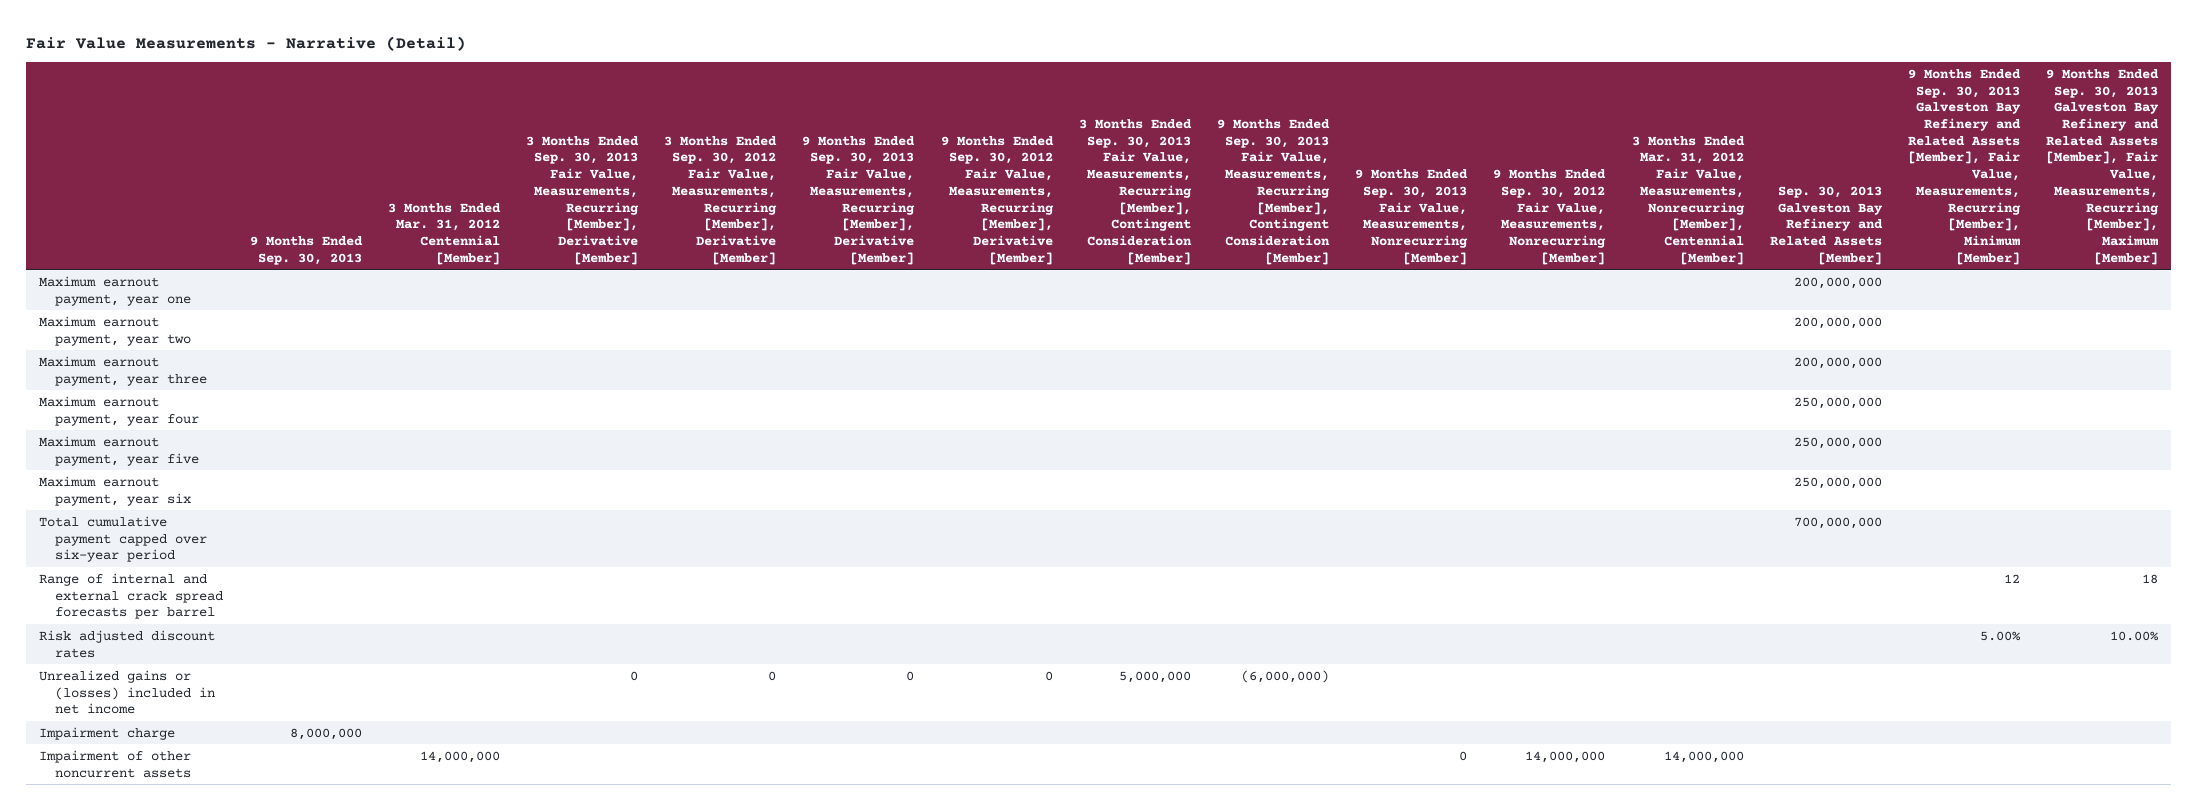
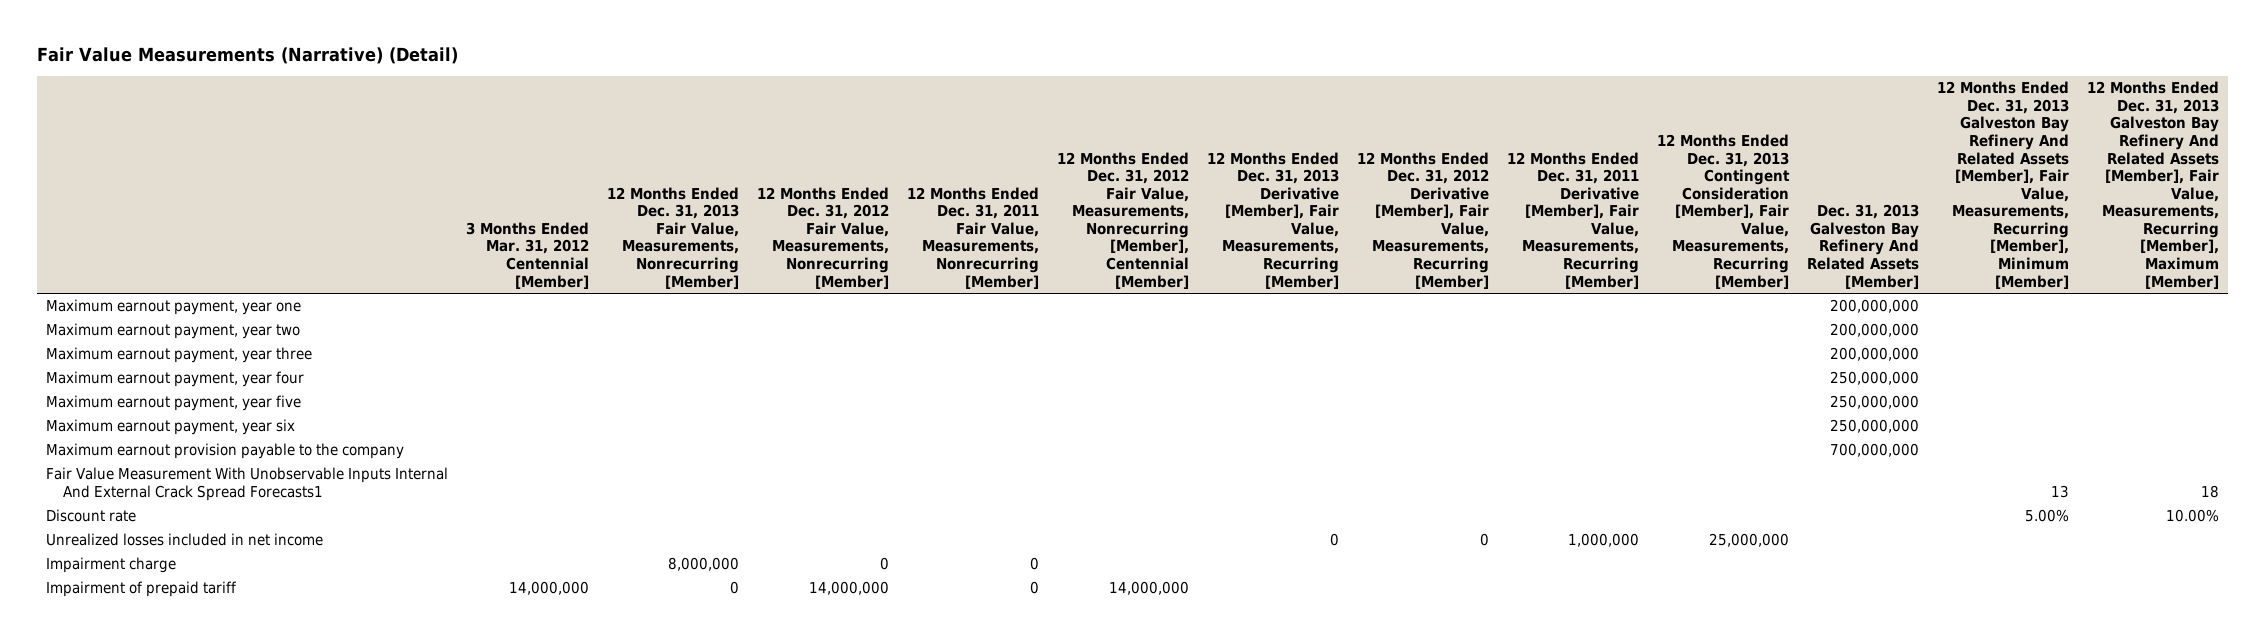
- Fair Value Measurements - Narrative (Detail)
+ Fair Value Measurements (Narrative) (Detail)
- | 9 Months Ended Sep. 30, 2013 | 3 Months Ended Mar. 31, 2012 Centennial [Member] | 3 Months Ended Sep. 30, 2013 Fair Value, Measurements, Recurring [Member], Derivative [Member] | 3 Months Ended Sep. 30, 2012 Fair Value, Measurements, Recurring [Member], Derivative [Member] | 9 Months Ended Sep. 30, 2013 Fair Value, Measurements, Recurring [Member], Derivative [Member] | 9 Months Ended Sep. 30, 2012 Fair Value, Measurements, Recurring [Member], Derivative [Member] | 3 Months Ended Sep. 30, 2013 Fair Value, Measurements, Recurring [Member], Contingent Consideration [Member] | 9 Months Ended Sep. 30, 2013 Fair Value, Measurements, Recurring [Member], Contingent Consideration [Member] | 9 Months Ended Sep. 30, 2013 Fair Value, Measurements, Nonrecurring [Member] | 9 Months Ended Sep. 30, 2012 Fair Value, Measurements, Nonrecurring [Member] | 3 Months Ended Mar. 31, 2012 Fair Value, Measurements, Nonrecurring [Member], Centennial [Member] | Sep. 30, 2013 Galveston Bay Refinery and Related Assets [Member] | 9 Months Ended Sep. 30, 2013 Galveston Bay Refinery and Related Assets [Member], Fair Value, Measurements, Recurring [Member], Minimum [Member] | 9 Months Ended Sep. 30, 2013 Galveston Bay Refinery and Related Assets [Member], Fair Value, Measurements, Recurring [Member], Maximum [Member]
+ | 3 Months Ended Mar. 31, 2012 Centennial [Member] | 12 Months Ended Dec. 31, 2013 Fair Value, Measurements, Nonrecurring [Member] | 12 Months Ended Dec. 31, 2012 Fair Value, Measurements, Nonrecurring [Member] | 12 Months Ended Dec. 31, 2011 Fair Value, Measurements, Nonrecurring [Member] | 12 Months Ended Dec. 31, 2012 Fair Value, Measurements, Nonrecurring [Member], Centennial [Member] | 12 Months Ended Dec. 31, 2013 Derivative [Member], Fair Value, Measurements, Recurring [Member] | 12 Months Ended Dec. 31, 2012 Derivative [Member], Fair Value, Measurements, Recurring [Member] | 12 Months Ended Dec. 31, 2011 Derivative [Member], Fair Value, Measurements, Recurring [Member] | 12 Months Ended Dec. 31, 2013 Contingent Consideration [Member], Fair Value, Measurements, Recurring [Member] | Dec. 31, 2013 Galveston Bay Refinery And Related Assets [Member] | 12 Months Ended Dec. 31, 2013 Galveston Bay Refinery And Related Assets [Member], Fair Value, Measurements, Recurring [Member], Minimum [Member] | 12 Months Ended Dec. 31, 2013 Galveston Bay Refinery And Related Assets [Member], Fair Value, Measurements, Recurring [Member], Maximum [Member]
- Total cumulative payment capped over six-year period | | | | | | | | | | | | 700,000,000 | |
- Range of internal and external crack spread forecasts per barrel | | | | | | | | | | | | | 12 | 18
- Risk adjusted discount rates | | | | | | | | | | | | | 5.00% | 10.00%
- Unrealized gains or (losses) included in net income | | | 0 | 0 | 0 | 0 | 5,000,000 | (6,000,000) | | | | | |
+ Maximum earnout provision payable to the company | | | | | | | | | | 700,000,000 | |
+ Fair Value Measurement With Unobservable Inputs Internal And External Crack Spread Forecasts1 | | | | | | | | | | | 13 | 18
+ Discount rate | | | | | | | | | | | 5.00% | 10.00%
+ Unrealized losses included in net income | | | | | | 0 | 0 | 1,000,000 | 25,000,000 | | |
- Impairment of other noncurrent assets | | 14,000,000 | | | | | | | 0 | 14,000,000 | 14,000,000 | | |
+ Impairment of prepaid tariff | 14,000,000 | 0 | 14,000,000 | 0 | 14,000,000 | | | | | | |

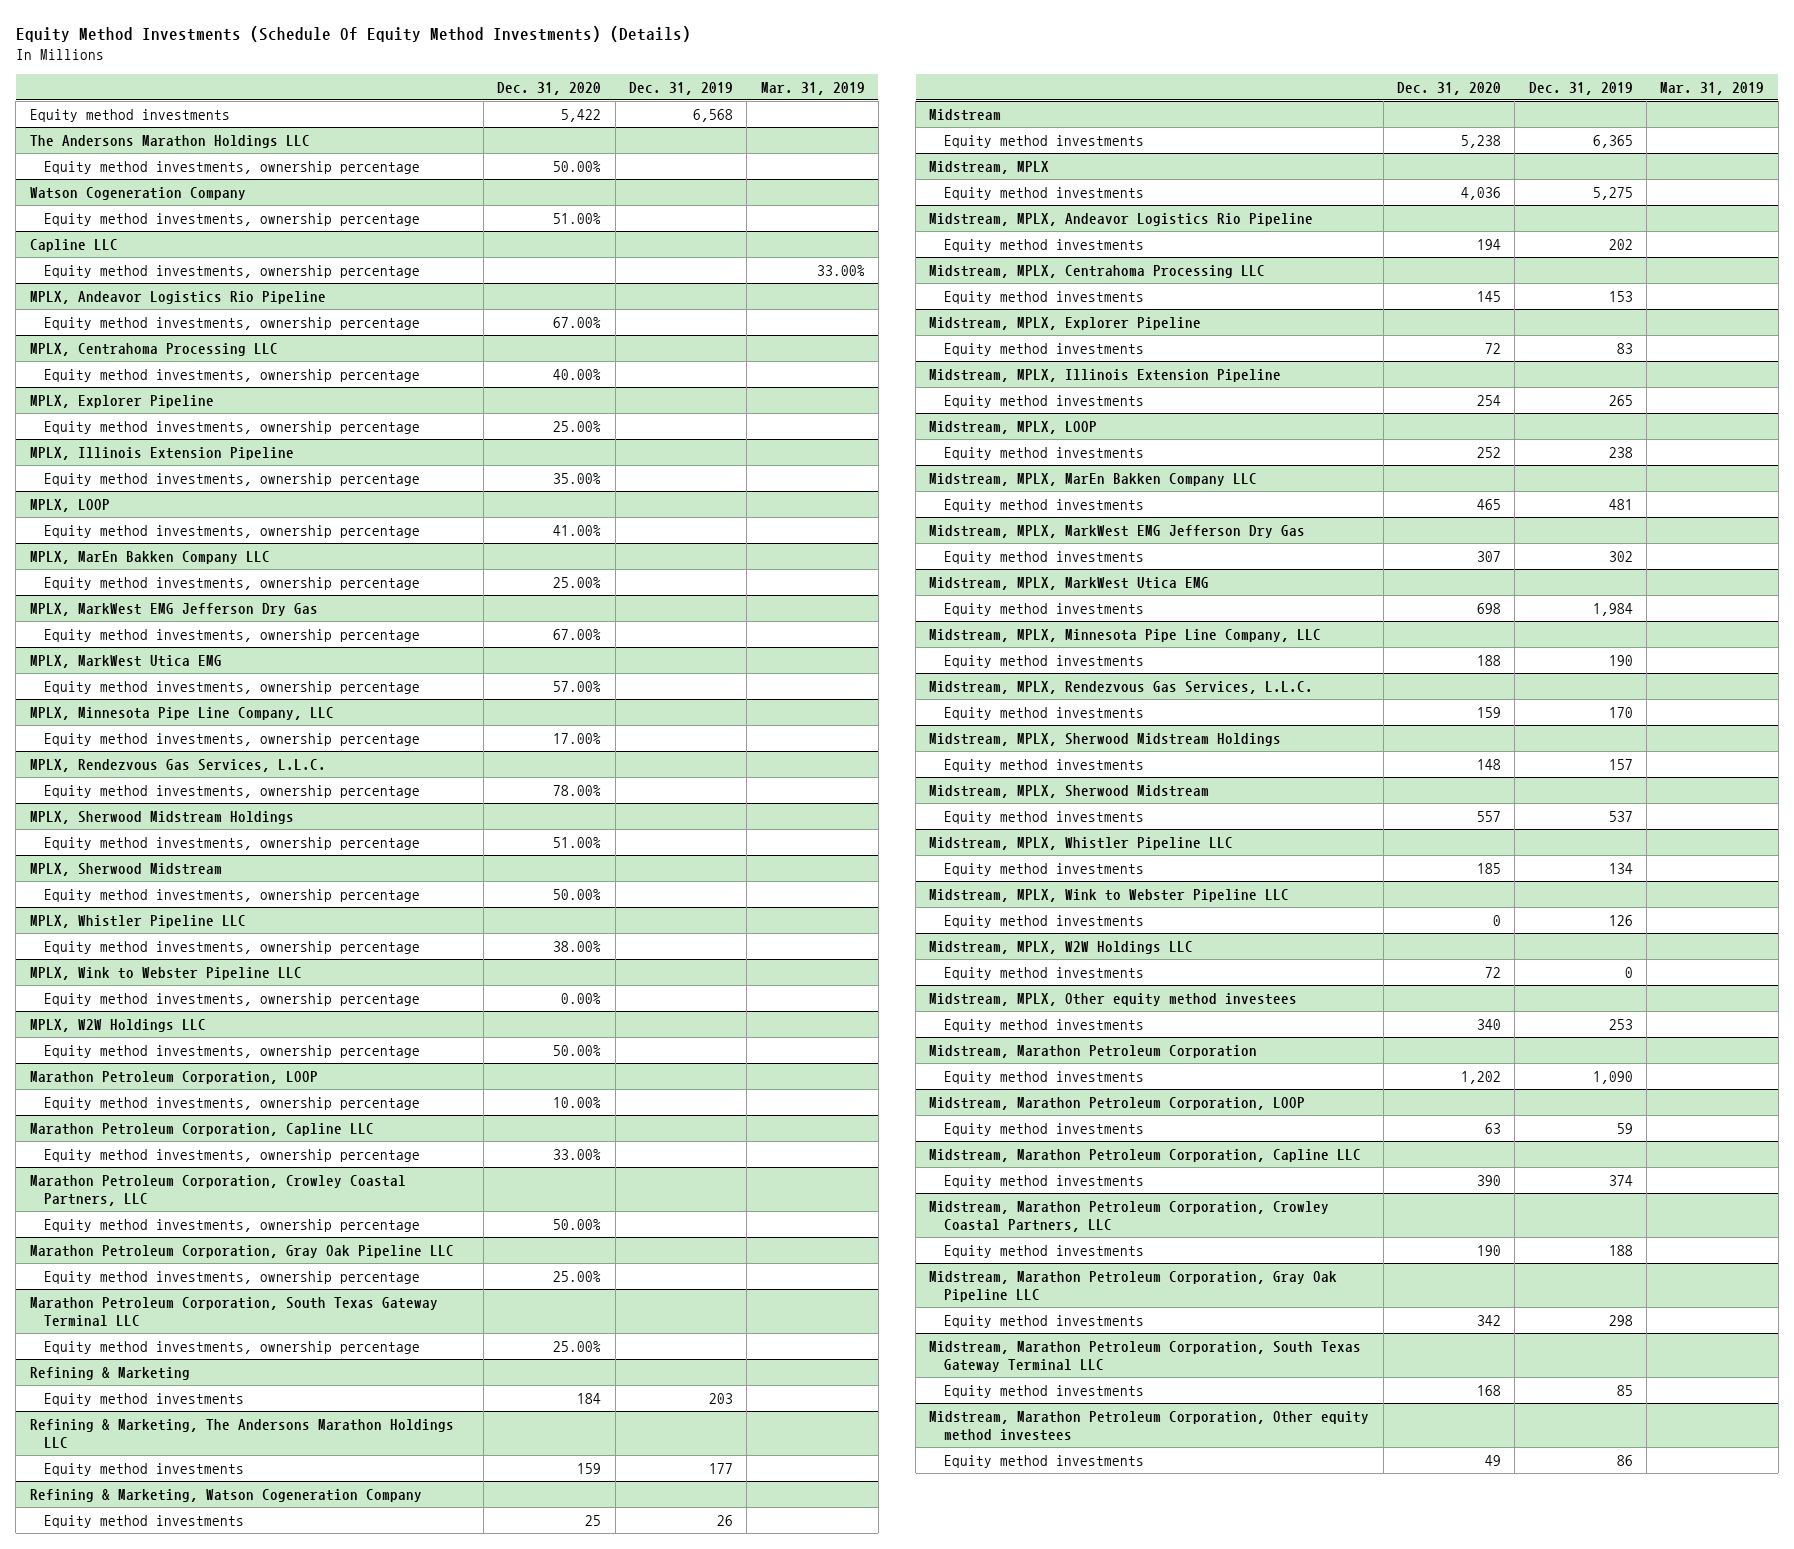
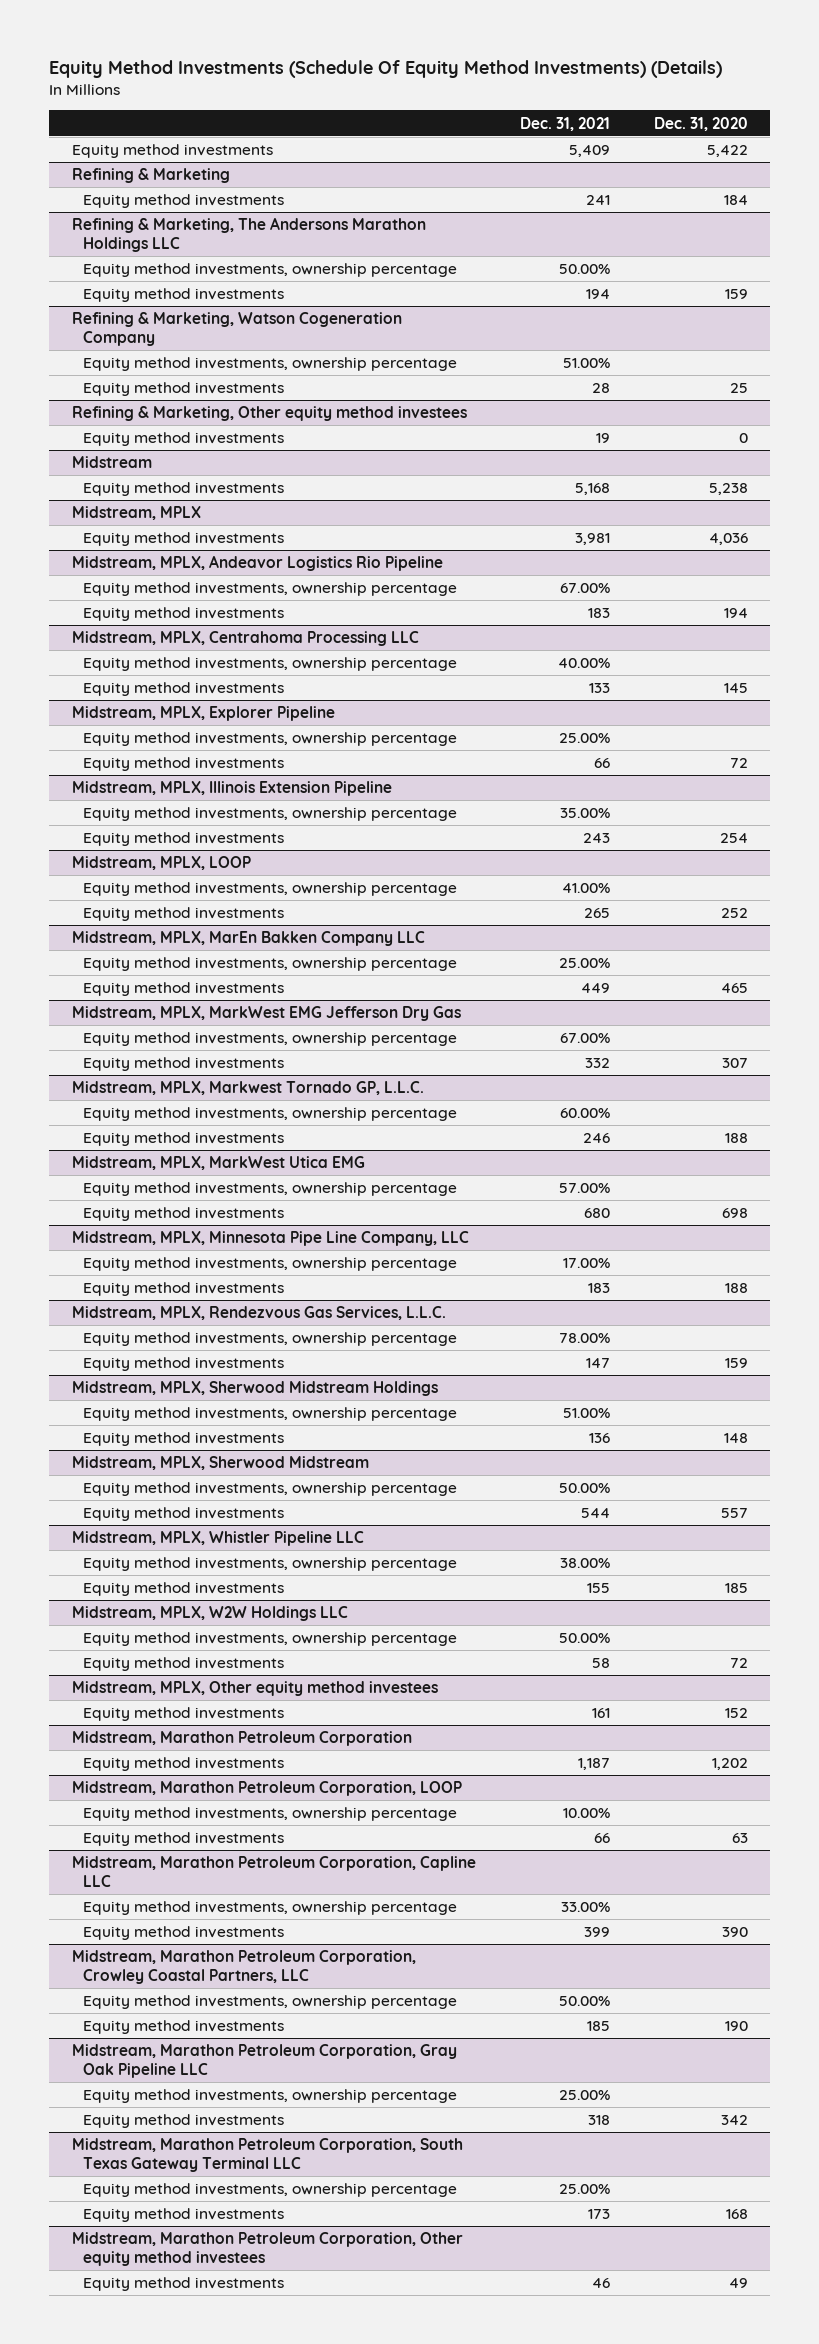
- | Dec. 31, 2020 | Dec. 31, 2019 | Mar. 31, 2019
+ | Dec. 31, 2021 | Dec. 31, 2020
- The Andersons Marathon Holdings LLC
- Equity method investments, ownership percentage | 50.00% | |
- Watson Cogeneration Company
- Equity method investments, ownership percentage | 51.00% | |
- Capline LLC
- Equity method investments, ownership percentage | | | 33.00%
- MPLX, Andeavor Logistics Rio Pipeline
- Equity method investments, ownership percentage | 67.00% | |
- MPLX, Centrahoma Processing LLC
- Equity method investments, ownership percentage | 40.00% | |
- MPLX, Explorer Pipeline
- Equity method investments, ownership percentage | 25.00% | |
- MPLX, Illinois Extension Pipeline
- Equity method investments, ownership percentage | 35.00% | |
- MPLX, LOOP
- Equity method investments, ownership percentage | 41.00% | |
- MPLX, MarEn Bakken Company LLC
- Equity method investments, ownership percentage | 25.00% | |
- MPLX, MarkWest EMG Jefferson Dry Gas
- Equity method investments, ownership percentage | 67.00% | |
- MPLX, MarkWest Utica EMG
- Equity method investments, ownership percentage | 57.00% | |
- MPLX, Minnesota Pipe Line Company, LLC
- Equity method investments, ownership percentage | 17.00% | |
- MPLX, Rendezvous Gas Services, L.L.C.
- Equity method investments, ownership percentage | 78.00% | |
- MPLX, Sherwood Midstream Holdings
- Equity method investments, ownership percentage | 51.00% | |
- MPLX, Sherwood Midstream
- Equity method investments, ownership percentage | 50.00% | |
- MPLX, Whistler Pipeline LLC
- Equity method investments, ownership percentage | 38.00% | |
- MPLX, Wink to Webster Pipeline LLC
- Equity method investments, ownership percentage | 0.00% | |
- MPLX, W2W Holdings LLC
- Equity method investments, ownership percentage | 50.00% | |
- Marathon Petroleum Corporation, LOOP
- Equity method investments, ownership percentage | 10.00% | |
- Marathon Petroleum Corporation, Capline LLC
- Equity method investments, ownership percentage | 33.00% | |
- Marathon Petroleum Corporation, Crowley Coastal Partners, LLC
- Equity method investments, ownership percentage | 50.00% | |
- Marathon Petroleum Corporation, Gray Oak Pipeline LLC
- Equity method investments, ownership percentage | 25.00% | |
- Marathon Petroleum Corporation, South Texas Gateway Terminal LLC
- Equity method investments, ownership percentage | 25.00% | |
@ Refining & Marketing, The Andersons Marathon Holdings LLC
+ Equity method investments, ownership percentage | 50.00% |
@ Refining & Marketing, Watson Cogeneration Company
+ Equity method investments, ownership percentage | 51.00% |
+ Refining & Marketing, Other equity method investees
+ Equity method investments | 19 | 0
@ Midstream, MPLX, Andeavor Logistics Rio Pipeline
+ Equity method investments, ownership percentage | 67.00% |
@ Midstream, MPLX, Centrahoma Processing LLC
+ Equity method investments, ownership percentage | 40.00% |
@ Midstream, MPLX, Explorer Pipeline
+ Equity method investments, ownership percentage | 25.00% |
@ Midstream, MPLX, Illinois Extension Pipeline
+ Equity method investments, ownership percentage | 35.00% |
@ Midstream, MPLX, LOOP
+ Equity method investments, ownership percentage | 41.00% |
@ Midstream, MPLX, MarEn Bakken Company LLC
+ Equity method investments, ownership percentage | 25.00% |
@ Midstream, MPLX, MarkWest EMG Jefferson Dry Gas
+ Equity method investments, ownership percentage | 67.00% |
+ Midstream, MPLX, Markwest Tornado GP, L.L.C.
+ Equity method investments, ownership percentage | 60.00% |
+ Equity method investments | 246 | 188
@ Midstream, MPLX, MarkWest Utica EMG
+ Equity method investments, ownership percentage | 57.00% |
@ Midstream, MPLX, Minnesota Pipe Line Company, LLC
+ Equity method investments, ownership percentage | 17.00% |
@ Midstream, MPLX, Rendezvous Gas Services, L.L.C.
+ Equity method investments, ownership percentage | 78.00% |
@ Midstream, MPLX, Sherwood Midstream Holdings
+ Equity method investments, ownership percentage | 51.00% |
@ Midstream, MPLX, Sherwood Midstream
+ Equity method investments, ownership percentage | 50.00% |
@ Midstream, MPLX, Whistler Pipeline LLC
+ Equity method investments, ownership percentage | 38.00% |
- Midstream, MPLX, Wink to Webster Pipeline LLC
- Equity method investments | 0 | 126 |
@ Midstream, MPLX, W2W Holdings LLC
+ Equity method investments, ownership percentage | 50.00% |
@ Midstream, MPLX, Other equity method investees
- Equity method investments | 340 | 253 |
+ Equity method investments | 161 | 152
@ Midstream, Marathon Petroleum Corporation, LOOP
+ Equity method investments, ownership percentage | 10.00% |
@ Midstream, Marathon Petroleum Corporation, Capline LLC
+ Equity method investments, ownership percentage | 33.00% |
@ Midstream, Marathon Petroleum Corporation, Crowley Coastal Partners, LLC
+ Equity method investments, ownership percentage | 50.00% |
@ Midstream, Marathon Petroleum Corporation, Gray Oak Pipeline LLC
+ Equity method investments, ownership percentage | 25.00% |
@ Midstream, Marathon Petroleum Corporation, South Texas Gateway Terminal LLC
+ Equity method investments, ownership percentage | 25.00% |

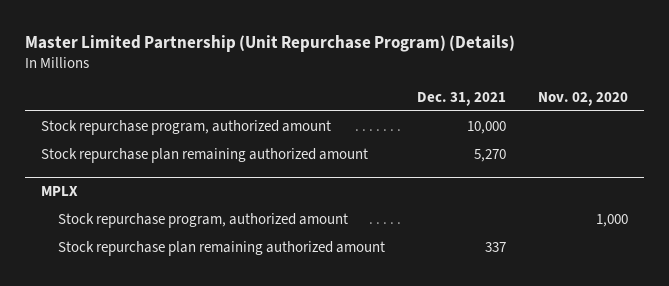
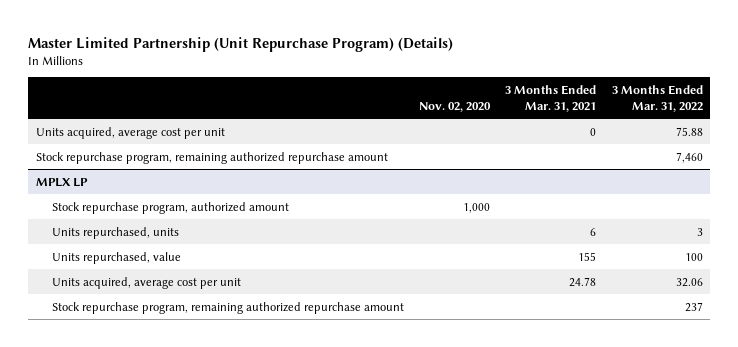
- | Dec. 31, 2021 | Nov. 02, 2020
+ | Nov. 02, 2020 | 3 Months Ended Mar. 31, 2021 | 3 Months Ended Mar. 31, 2022
- Stock repurchase program, authorized amount | 10,000 |
- Stock repurchase plan remaining authorized amount | 5,270 |
- MPLX
+ Units acquired, average cost per unit | | 0 | 75.88
+ Stock repurchase program, remaining authorized repurchase amount | | | 7,460
+ MPLX LP
- Stock repurchase plan remaining authorized amount | 337 |
+ Units repurchased, units | | 6 | 3
+ Units repurchased, value | | 155 | 100
+ Units acquired, average cost per unit | | 24.78 | 32.06
+ Stock repurchase program, remaining authorized repurchase amount | | | 237

